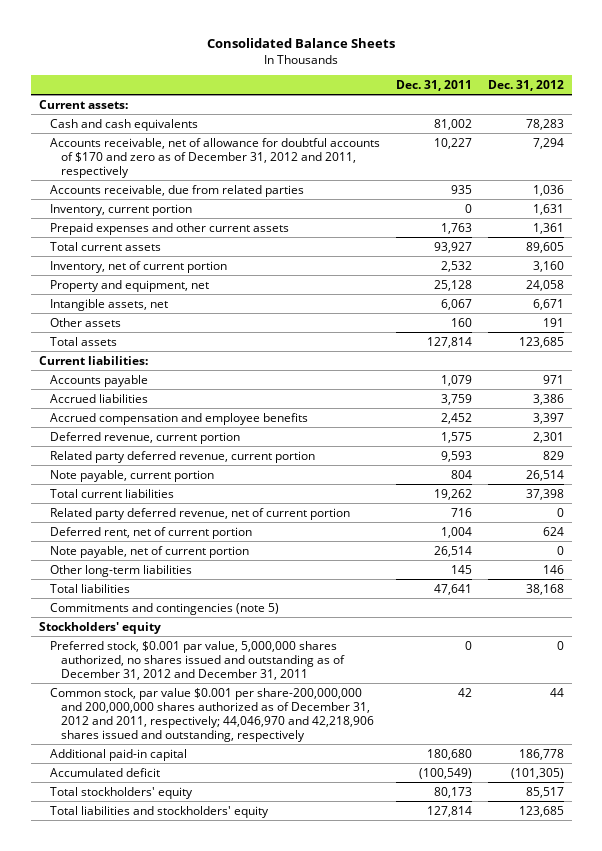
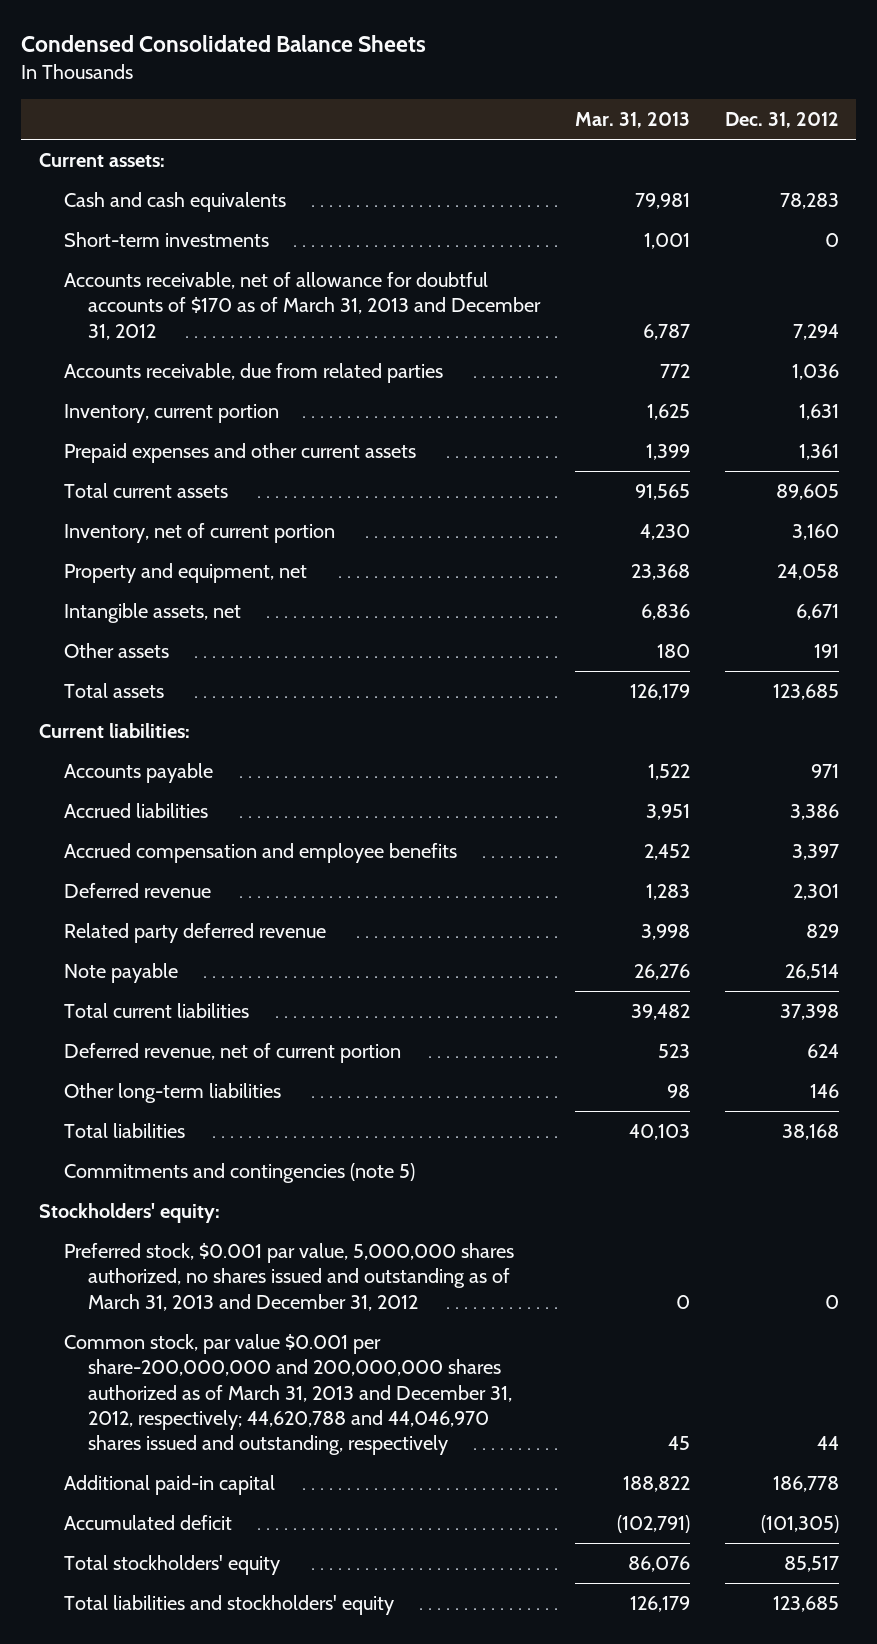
- Consolidated Balance Sheets
+ Condensed Consolidated Balance Sheets
- | Dec. 31, 2011 | Dec. 31, 2012
+ | Mar. 31, 2013 | Dec. 31, 2012
- Accounts receivable, net of allowance for doubtful accounts of $170 and zero as of December 31, 2012 and 2011, respectively | 10,227 | 7,294
+ Short-term investments | 1,001 | 0
+ Accounts receivable, net of allowance for doubtful accounts of $170 as of March 31, 2013 and December 31, 2012 | 6,787 | 7,294
- Deferred revenue, current portion | 1,575 | 2,301
- Related party deferred revenue, current portion | 9,593 | 829
- Note payable, current portion | 804 | 26,514
+ Deferred revenue | 1,283 | 2,301
+ Related party deferred revenue | 3,998 | 829
+ Note payable | 26,276 | 26,514
- Related party deferred revenue, net of current portion | 716 | 0
- Deferred rent, net of current portion | 1,004 | 624
- Note payable, net of current portion | 26,514 | 0
+ Deferred revenue, net of current portion | 523 | 624
- Stockholders' equity
- Preferred stock, $0.001 par value, 5,000,000 shares authorized, no shares issued and outstanding as of December 31, 2012 and December 31, 2011 | 0 | 0
- Common stock, par value $0.001 per share-200,000,000 and 200,000,000 shares authorized as of December 31, 2012 and 2011, respectively; 44,046,970 and 42,218,906 shares issued and outstanding, respectively | 42 | 44
+ Stockholders' equity:
+ Preferred stock, $0.001 par value, 5,000,000 shares authorized, no shares issued and outstanding as of March 31, 2013 and December 31, 2012 | 0 | 0
+ Common stock, par value $0.001 per share-200,000,000 and 200,000,000 shares authorized as of March 31, 2013 and December 31, 2012, respectively; 44,620,788 and 44,046,970 shares issued and outstanding, respectively | 45 | 44

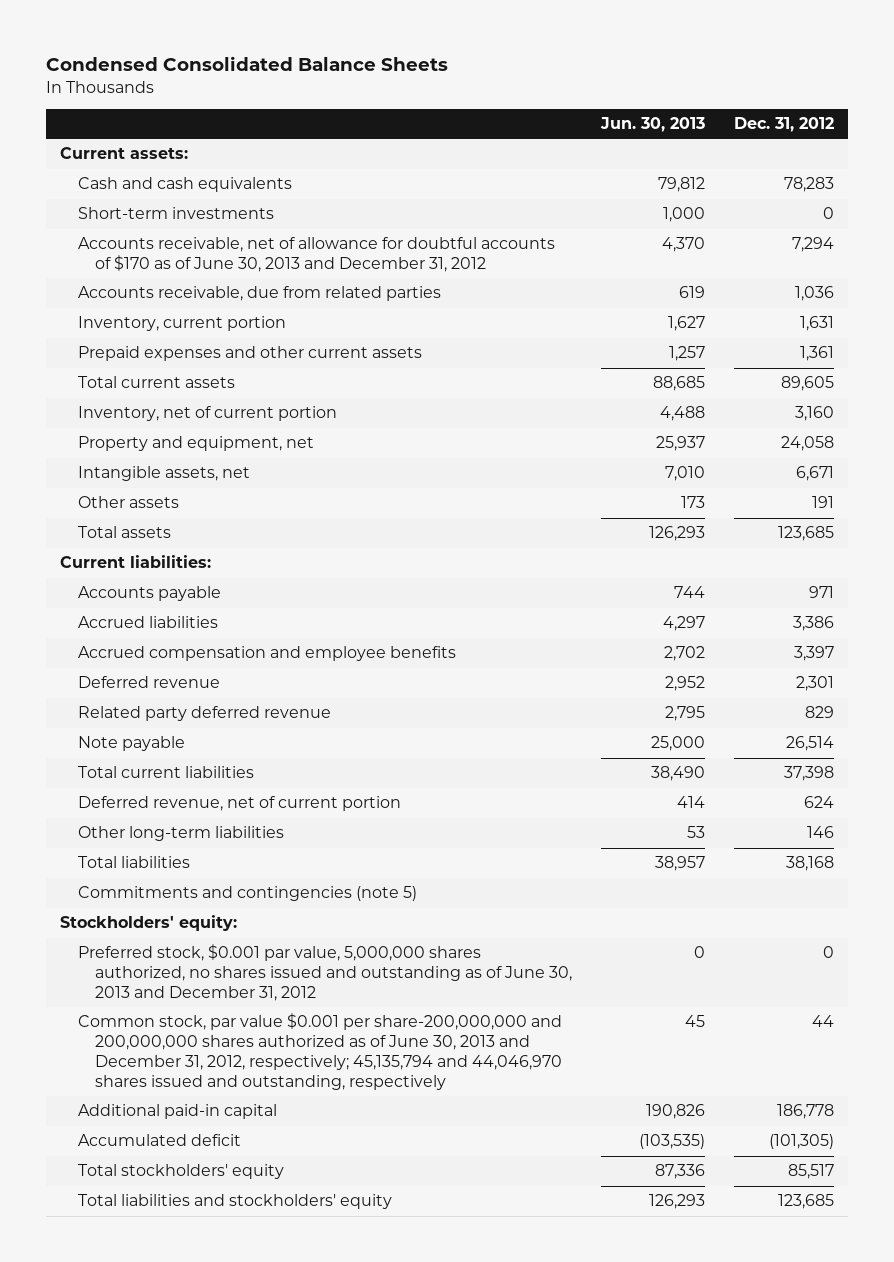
- | Mar. 31, 2013 | Dec. 31, 2012
+ | Jun. 30, 2013 | Dec. 31, 2012
- Accounts receivable, net of allowance for doubtful accounts of $170 as of March 31, 2013 and December 31, 2012 | 6,787 | 7,294
+ Accounts receivable, net of allowance for doubtful accounts of $170 as of June 30, 2013 and December 31, 2012 | 4,370 | 7,294
- Preferred stock, $0.001 par value, 5,000,000 shares authorized, no shares issued and outstanding as of March 31, 2013 and December 31, 2012 | 0 | 0
- Common stock, par value $0.001 per share-200,000,000 and 200,000,000 shares authorized as of March 31, 2013 and December 31, 2012, respectively; 44,620,788 and 44,046,970 shares issued and outstanding, respectively | 45 | 44
+ Preferred stock, $0.001 par value, 5,000,000 shares authorized, no shares issued and outstanding as of June 30, 2013 and December 31, 2012 | 0 | 0
+ Common stock, par value $0.001 per share-200,000,000 and 200,000,000 shares authorized as of June 30, 2013 and December 31, 2012, respectively; 45,135,794 and 44,046,970 shares issued and outstanding, respectively | 45 | 44

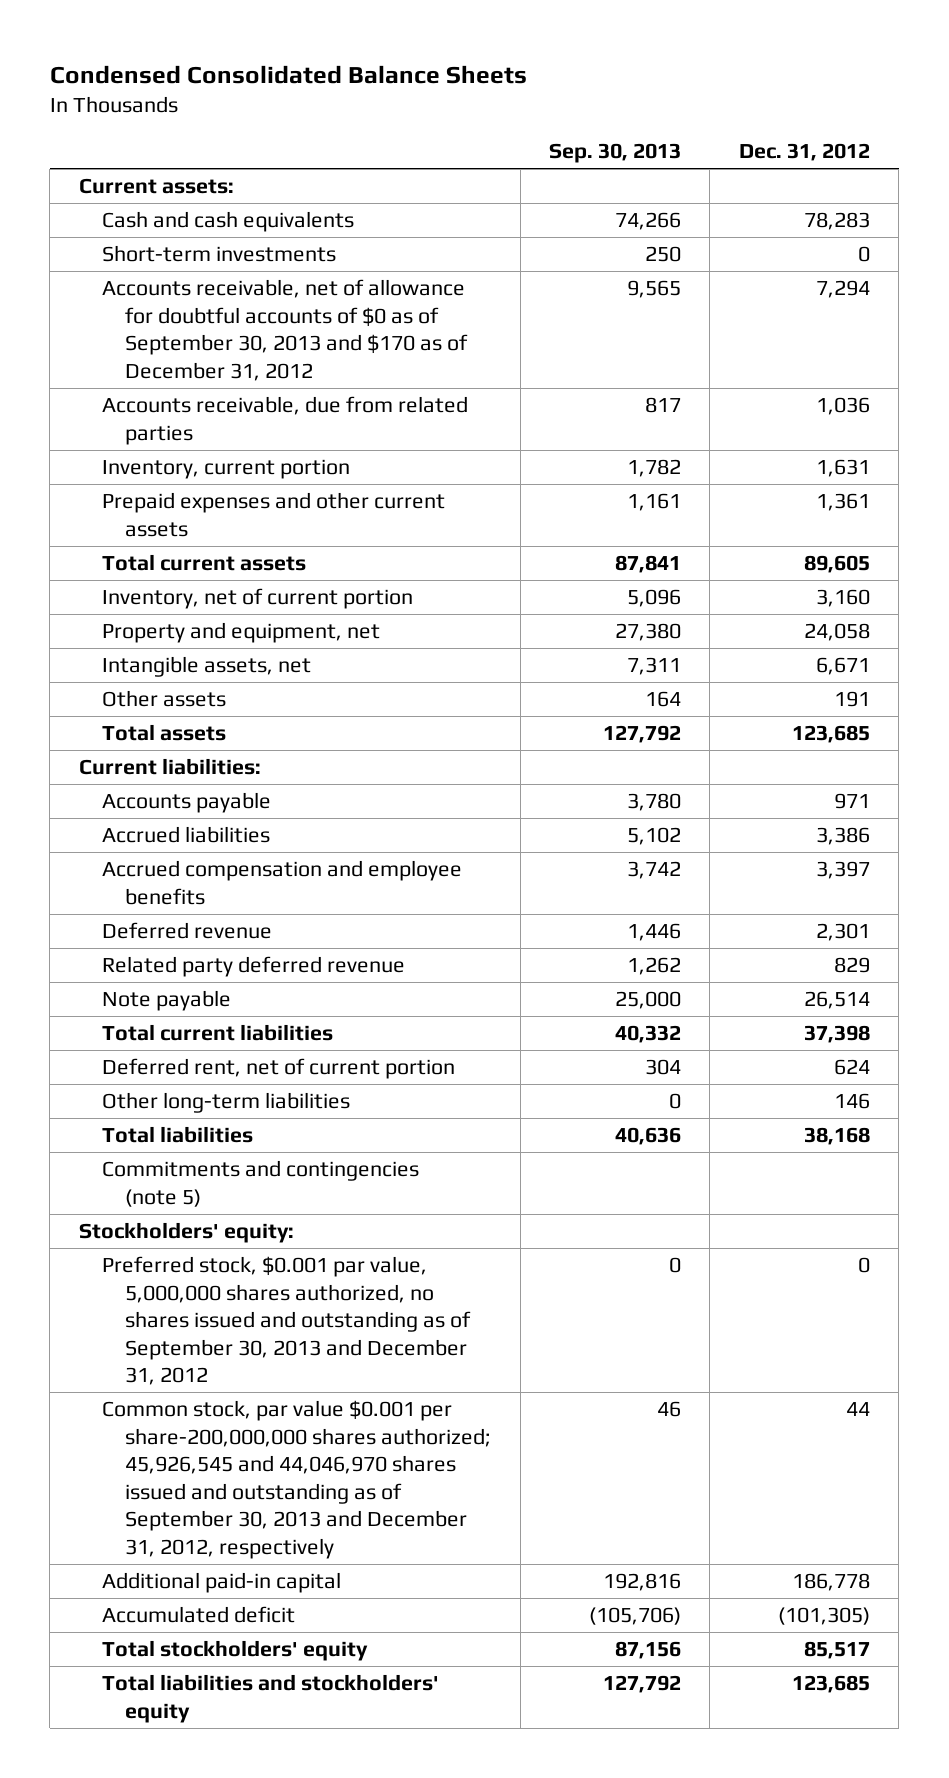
- | Jun. 30, 2013 | Dec. 31, 2012
+ | Sep. 30, 2013 | Dec. 31, 2012
- Accounts receivable, net of allowance for doubtful accounts of $170 as of June 30, 2013 and December 31, 2012 | 4,370 | 7,294
+ Accounts receivable, net of allowance for doubtful accounts of $0 as of September 30, 2013 and $170 as of December 31, 2012 | 9,565 | 7,294
- Deferred revenue, net of current portion | 414 | 624
+ Deferred rent, net of current portion | 304 | 624
- Preferred stock, $0.001 par value, 5,000,000 shares authorized, no shares issued and outstanding as of June 30, 2013 and December 31, 2012 | 0 | 0
- Common stock, par value $0.001 per share-200,000,000 and 200,000,000 shares authorized as of June 30, 2013 and December 31, 2012, respectively; 45,135,794 and 44,046,970 shares issued and outstanding, respectively | 45 | 44
+ Preferred stock, $0.001 par value, 5,000,000 shares authorized, no shares issued and outstanding as of September 30, 2013 and December 31, 2012 | 0 | 0
+ Common stock, par value $0.001 per share-200,000,000 shares authorized; 45,926,545 and 44,046,970 shares issued and outstanding as of September 30, 2013 and December 31, 2012, respectively | 46 | 44

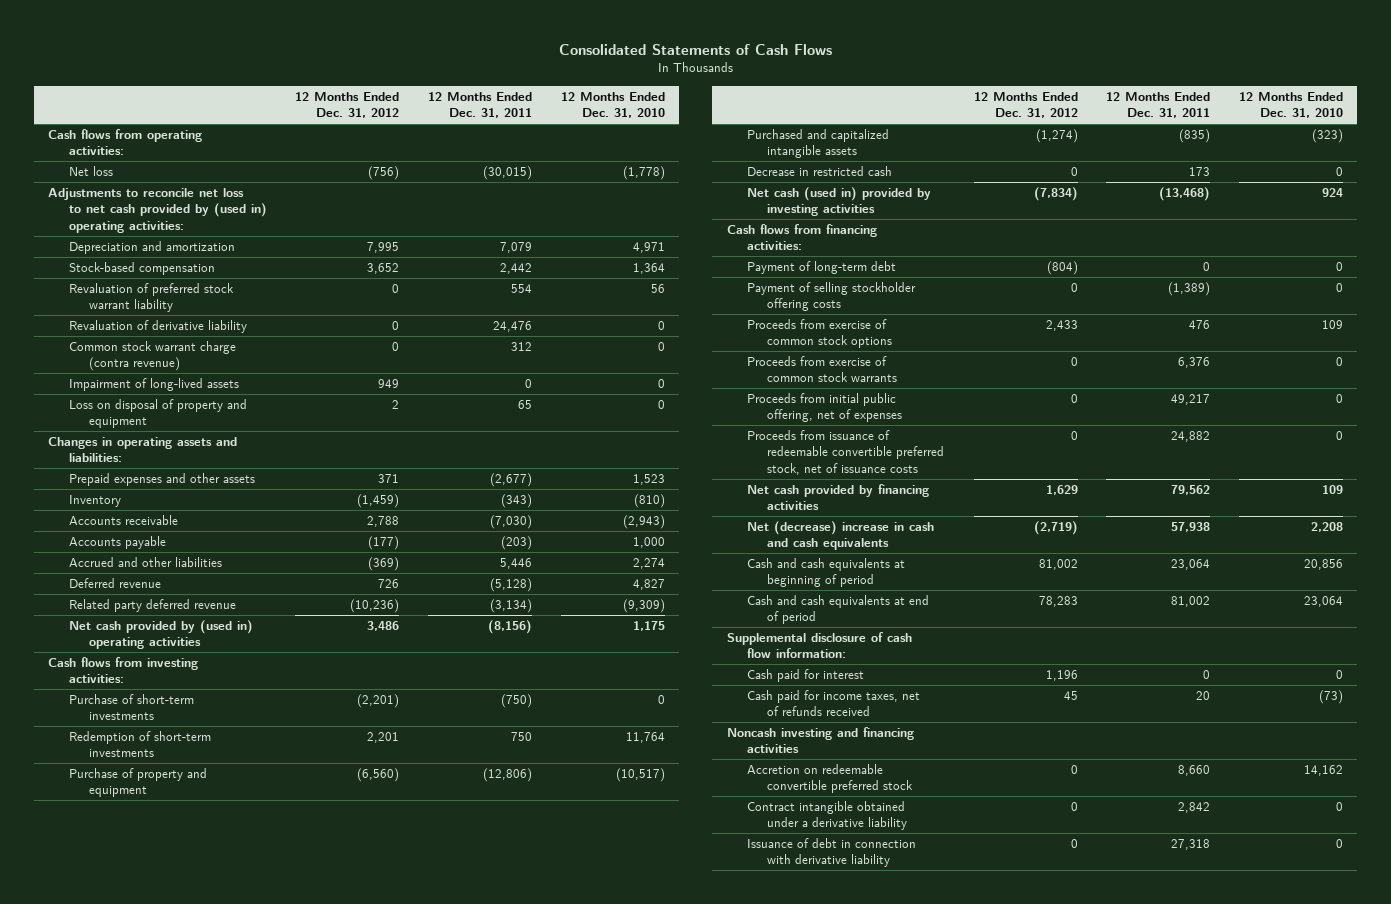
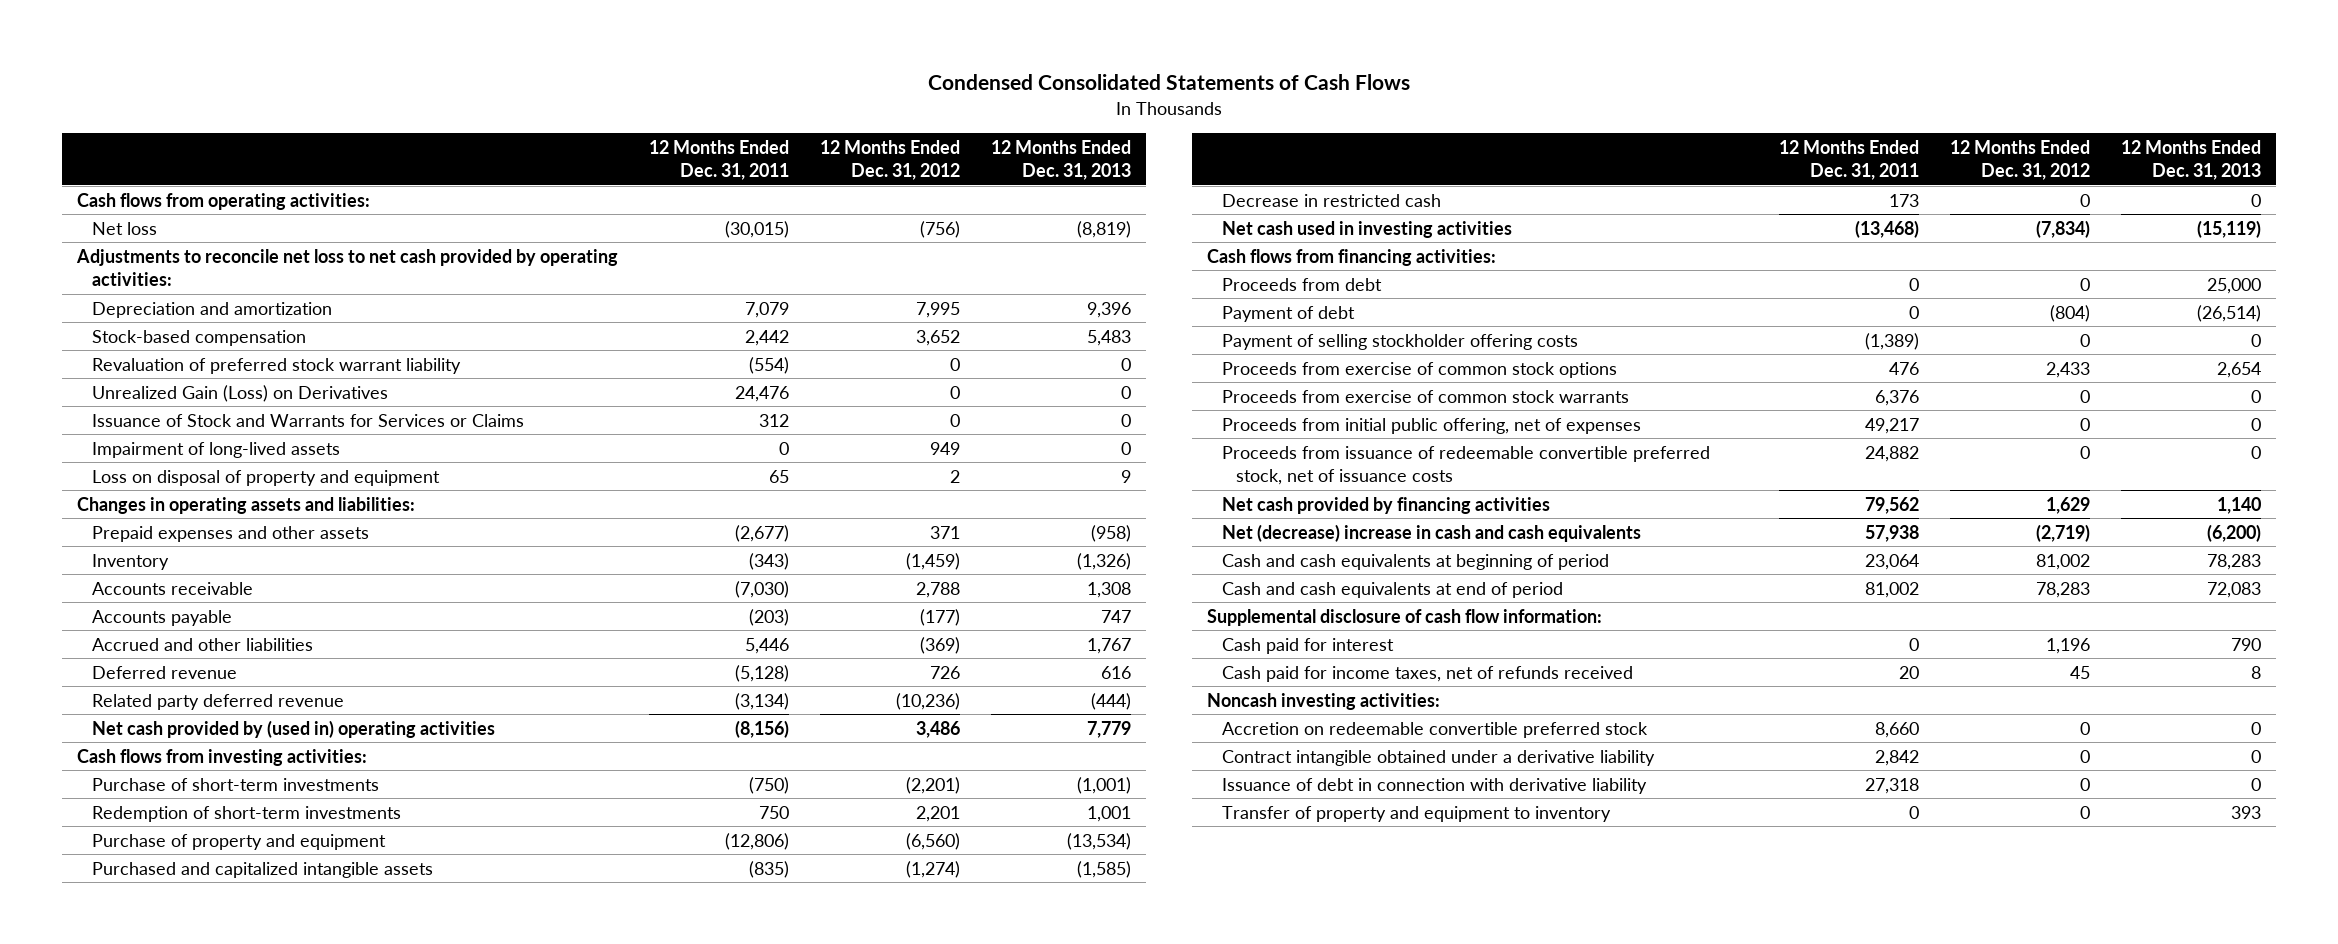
- Consolidated Statements of Cash Flows
+ Condensed Consolidated Statements of Cash Flows
- | 12 Months Ended Dec. 31, 2012 | 12 Months Ended Dec. 31, 2011 | 12 Months Ended Dec. 31, 2010
+ | 12 Months Ended Dec. 31, 2011 | 12 Months Ended Dec. 31, 2012 | 12 Months Ended Dec. 31, 2013
- Adjustments to reconcile net loss to net cash provided by (used in) operating activities:
+ Adjustments to reconcile net loss to net cash provided by operating activities:
- Revaluation of preferred stock warrant liability | 0 | 554 | 56
- Revaluation of derivative liability | 0 | 24,476 | 0
- Common stock warrant charge (contra revenue) | 0 | 312 | 0
+ Revaluation of preferred stock warrant liability | (554) | 0 | 0
+ Unrealized Gain (Loss) on Derivatives | 24,476 | 0 | 0
+ Issuance of Stock and Warrants for Services or Claims | 312 | 0 | 0
- Net cash (used in) provided by investing activities | (7,834) | (13,468) | 924
+ Net cash used in investing activities | (13,468) | (7,834) | (15,119)
- Payment of long-term debt | (804) | 0 | 0
+ Proceeds from debt | 0 | 0 | 25,000
+ Payment of debt | 0 | (804) | (26,514)
- Noncash investing and financing activities
+ Noncash investing activities:
+ Transfer of property and equipment to inventory | 0 | 0 | 393

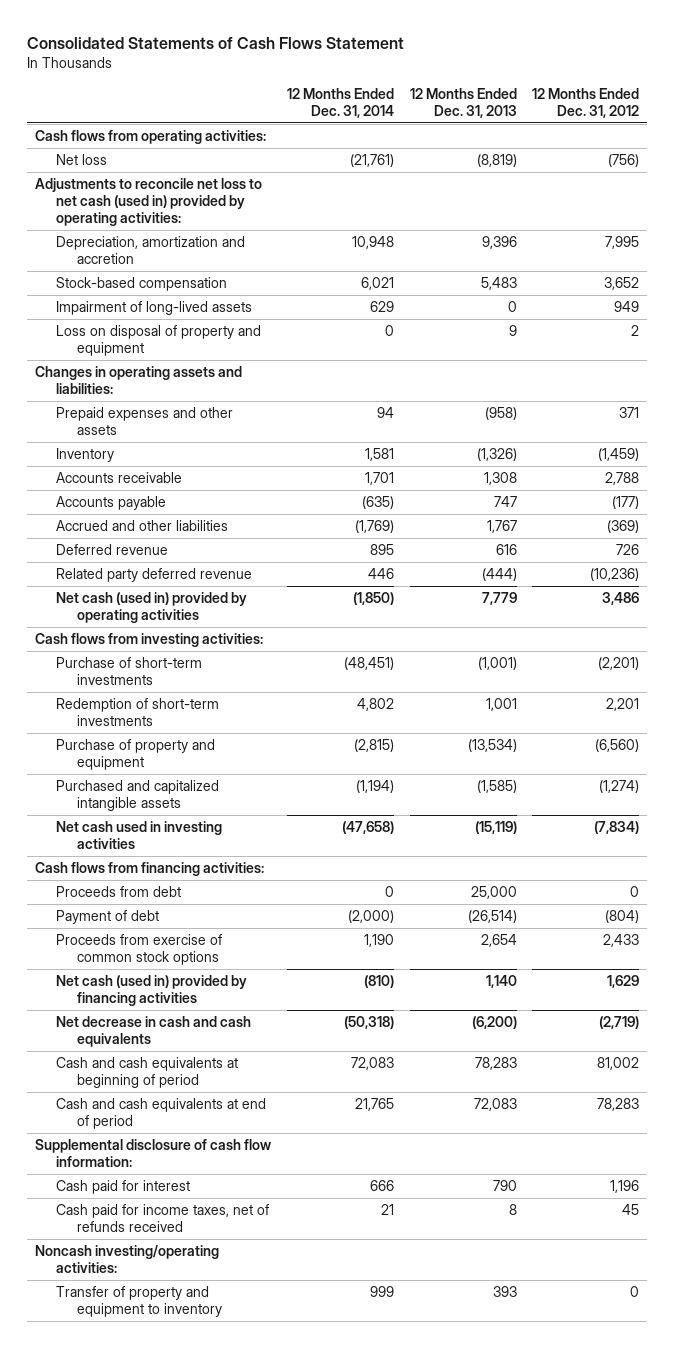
- Condensed Consolidated Statements of Cash Flows
+ Consolidated Statements of Cash Flows Statement
- | 12 Months Ended Dec. 31, 2011 | 12 Months Ended Dec. 31, 2012 | 12 Months Ended Dec. 31, 2013
+ | 12 Months Ended Dec. 31, 2014 | 12 Months Ended Dec. 31, 2013 | 12 Months Ended Dec. 31, 2012
- Adjustments to reconcile net loss to net cash provided by operating activities:
- Depreciation and amortization | 7,079 | 7,995 | 9,396
+ Adjustments to reconcile net loss to net cash (used in) provided by operating activities:
+ Depreciation, amortization and accretion | 10,948 | 9,396 | 7,995
- Revaluation of preferred stock warrant liability | (554) | 0 | 0
- Unrealized Gain (Loss) on Derivatives | 24,476 | 0 | 0
- Issuance of Stock and Warrants for Services or Claims | 312 | 0 | 0
- Net cash provided by (used in) operating activities | (8,156) | 3,486 | 7,779
+ Net cash (used in) provided by operating activities | (1,850) | 7,779 | 3,486
- Decrease in restricted cash | 173 | 0 | 0
- Payment of selling stockholder offering costs | (1,389) | 0 | 0
- Proceeds from exercise of common stock warrants | 6,376 | 0 | 0
- Proceeds from initial public offering, net of expenses | 49,217 | 0 | 0
- Proceeds from issuance of redeemable convertible preferred stock, net of issuance costs | 24,882 | 0 | 0
- Net cash provided by financing activities | 79,562 | 1,629 | 1,140
- Net (decrease) increase in cash and cash equivalents | 57,938 | (2,719) | (6,200)
+ Net cash (used in) provided by financing activities | (810) | 1,140 | 1,629
+ Net decrease in cash and cash equivalents | (50,318) | (6,200) | (2,719)
- Noncash investing activities:
- Accretion on redeemable convertible preferred stock | 8,660 | 0 | 0
- Contract intangible obtained under a derivative liability | 2,842 | 0 | 0
- Issuance of debt in connection with derivative liability | 27,318 | 0 | 0
+ Noncash investing/operating activities:

